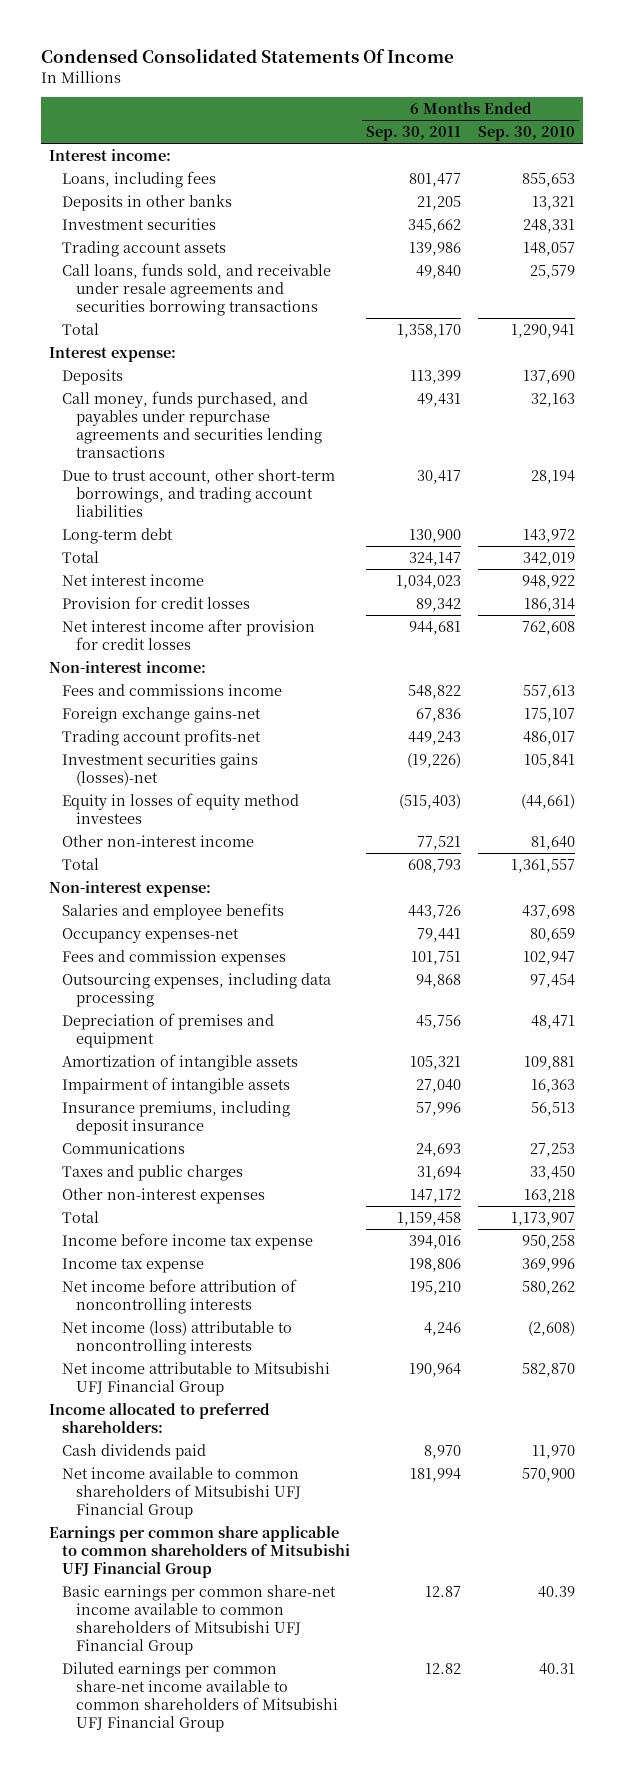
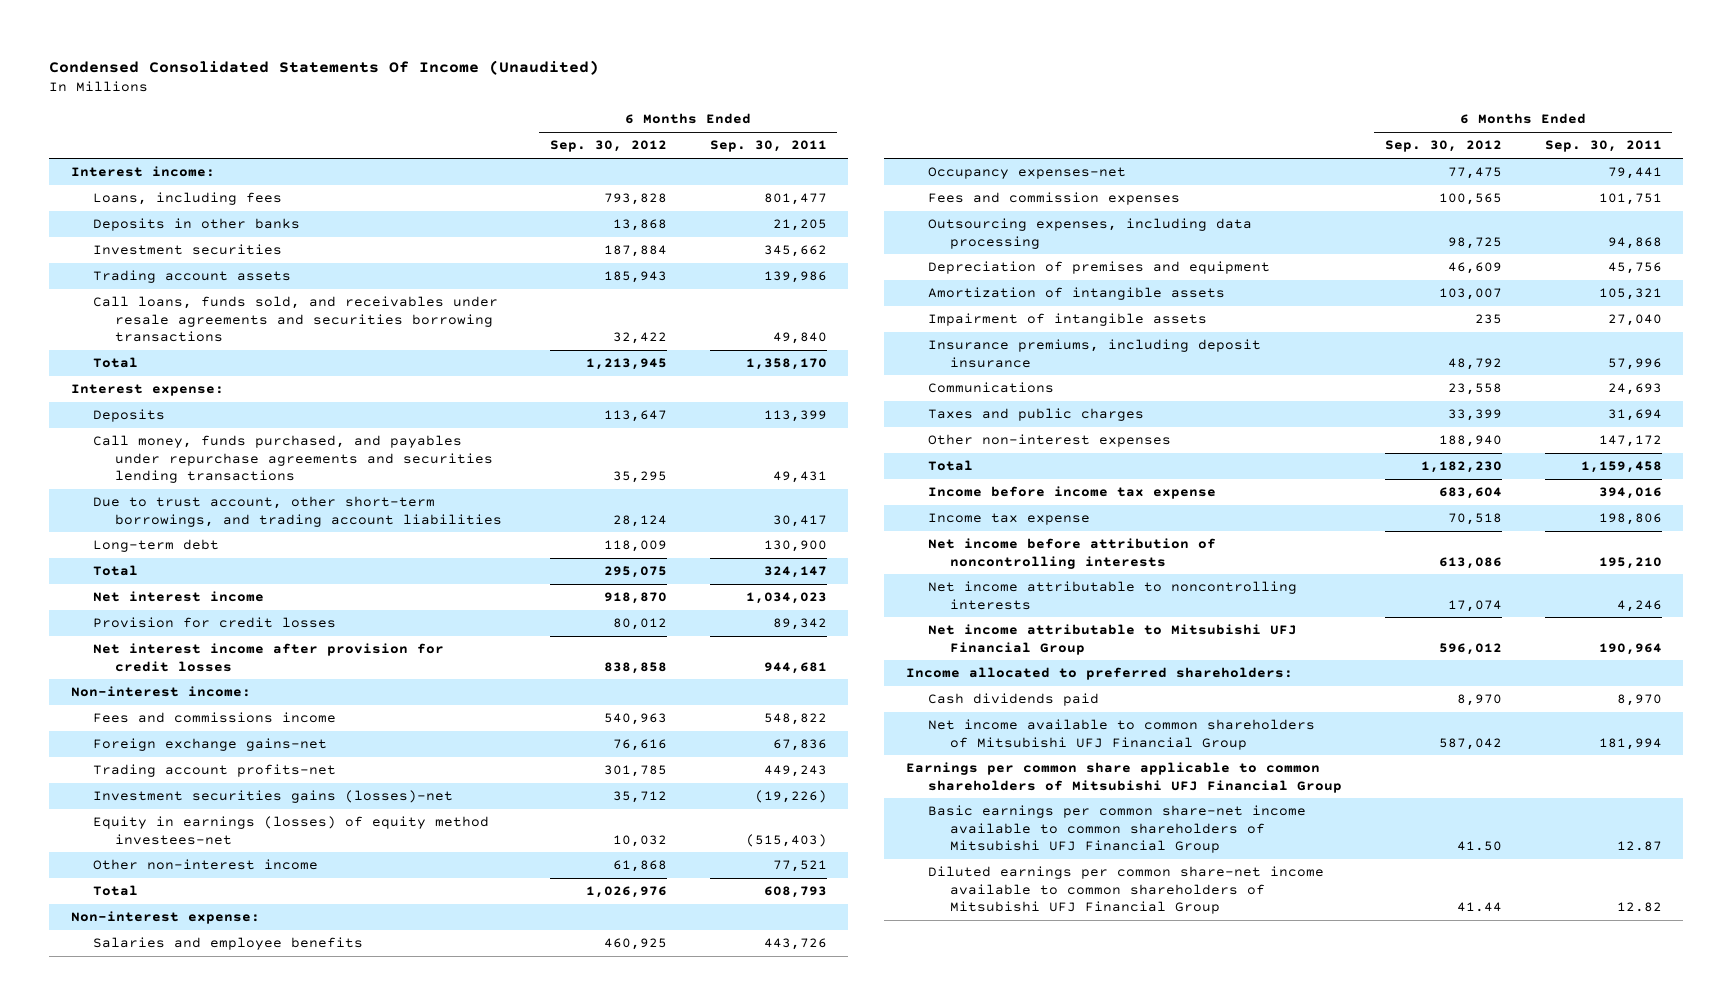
- Condensed Consolidated Statements Of Income
+ Condensed Consolidated Statements Of Income (Unaudited)
- | 6 Months Ended Sep. 30, 2011 | 6 Months Ended Sep. 30, 2010
+ | 6 Months Ended Sep. 30, 2012 | 6 Months Ended Sep. 30, 2011
- Call loans, funds sold, and receivable under resale agreements and securities borrowing transactions | 49,840 | 25,579
+ Call loans, funds sold, and receivables under resale agreements and securities borrowing transactions | 32,422 | 49,840
- Equity in losses of equity method investees | (515,403) | (44,661)
+ Equity in earnings (losses) of equity method investees-net | 10,032 | (515,403)
- Net income (loss) attributable to noncontrolling interests | 4,246 | (2,608)
+ Net income attributable to noncontrolling interests | 17,074 | 4,246

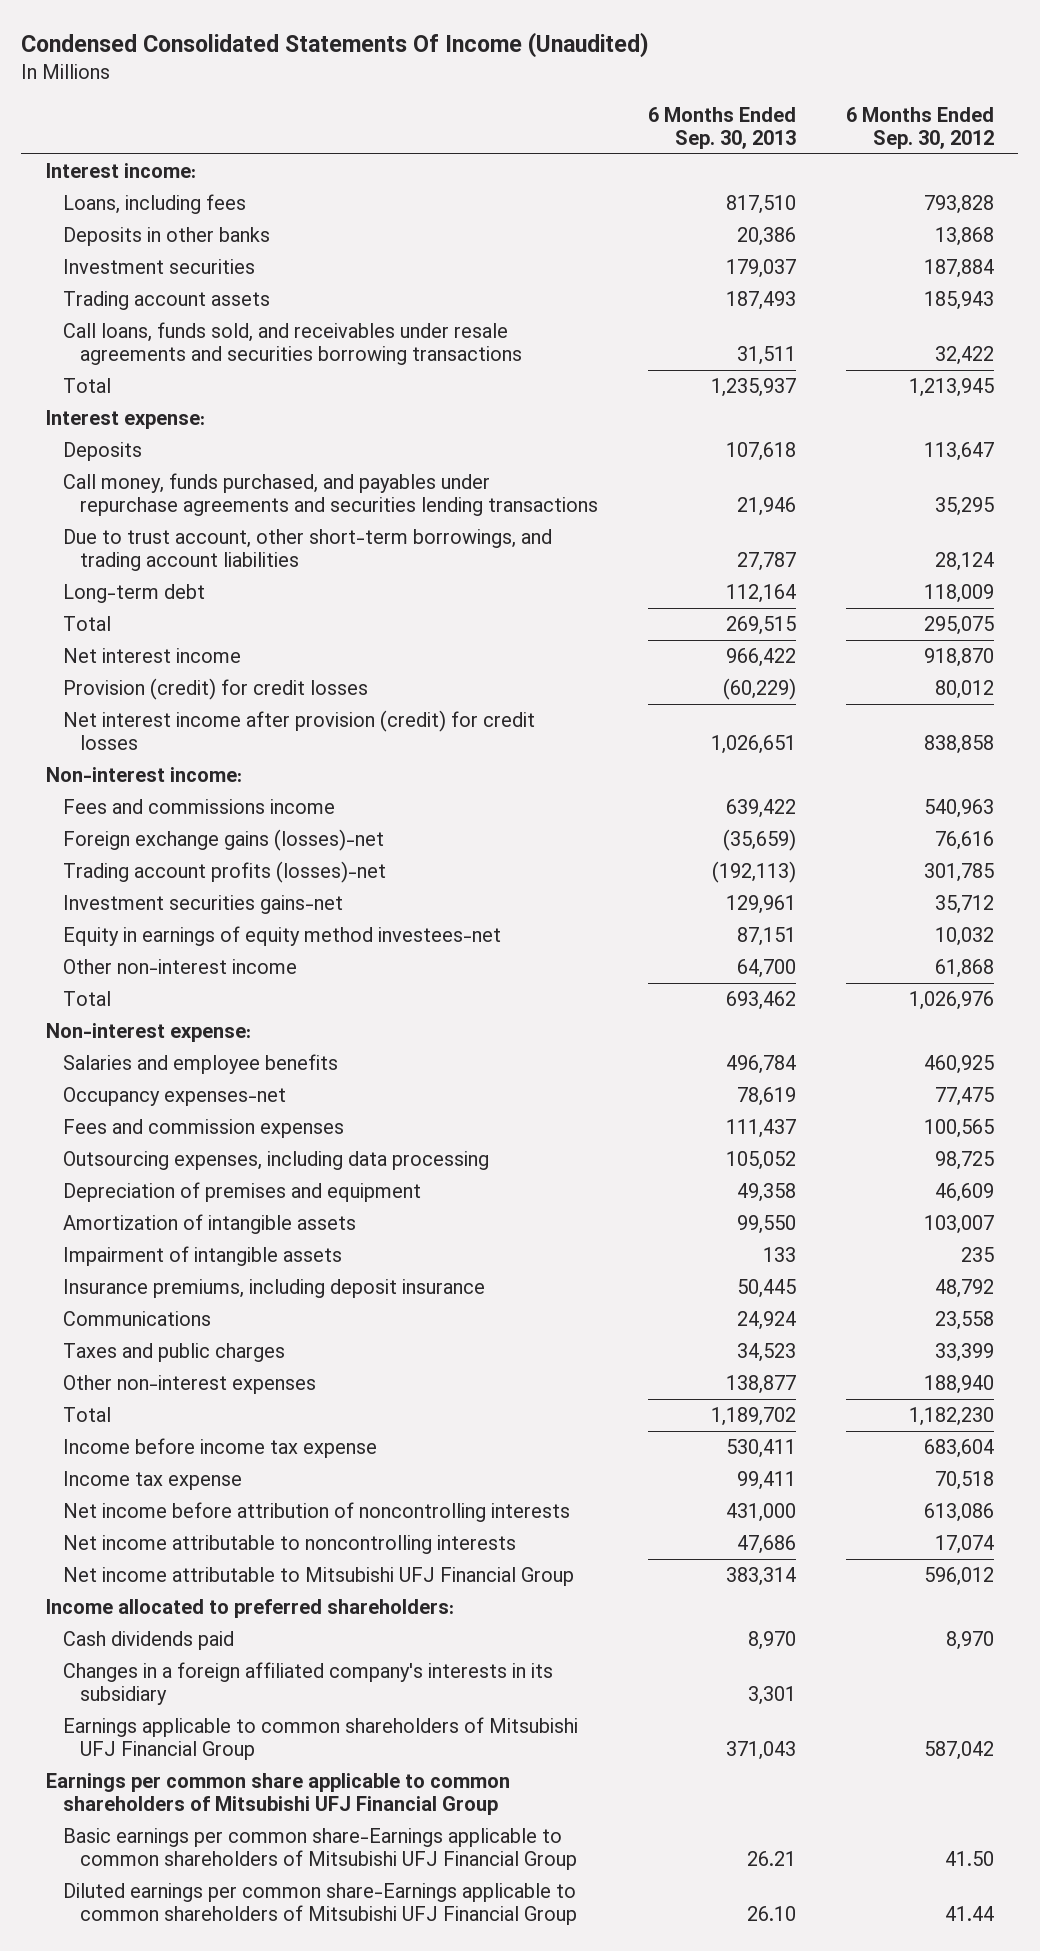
- | 6 Months Ended Sep. 30, 2012 | 6 Months Ended Sep. 30, 2011
+ | 6 Months Ended Sep. 30, 2013 | 6 Months Ended Sep. 30, 2012
- Provision for credit losses | 80,012 | 89,342
- Net interest income after provision for credit losses | 838,858 | 944,681
+ Provision (credit) for credit losses | (60,229) | 80,012
+ Net interest income after provision (credit) for credit losses | 1,026,651 | 838,858
- Foreign exchange gains-net | 76,616 | 67,836
- Trading account profits-net | 301,785 | 449,243
- Investment securities gains (losses)-net | 35,712 | (19,226)
- Equity in earnings (losses) of equity method investees-net | 10,032 | (515,403)
+ Foreign exchange gains (losses)-net | (35,659) | 76,616
+ Trading account profits (losses)-net | (192,113) | 301,785
+ Investment securities gains-net | 129,961 | 35,712
+ Equity in earnings of equity method investees-net | 87,151 | 10,032
- Net income available to common shareholders of Mitsubishi UFJ Financial Group | 587,042 | 181,994
+ Changes in a foreign affiliated company's interests in its subsidiary | 3,301 |
+ Earnings applicable to common shareholders of Mitsubishi UFJ Financial Group | 371,043 | 587,042
- Basic earnings per common share-net income available to common shareholders of Mitsubishi UFJ Financial Group | 41.50 | 12.87
- Diluted earnings per common share-net income available to common shareholders of Mitsubishi UFJ Financial Group | 41.44 | 12.82
+ Basic earnings per common share-Earnings applicable to common shareholders of Mitsubishi UFJ Financial Group | 26.21 | 41.50
+ Diluted earnings per common share-Earnings applicable to common shareholders of Mitsubishi UFJ Financial Group | 26.10 | 41.44

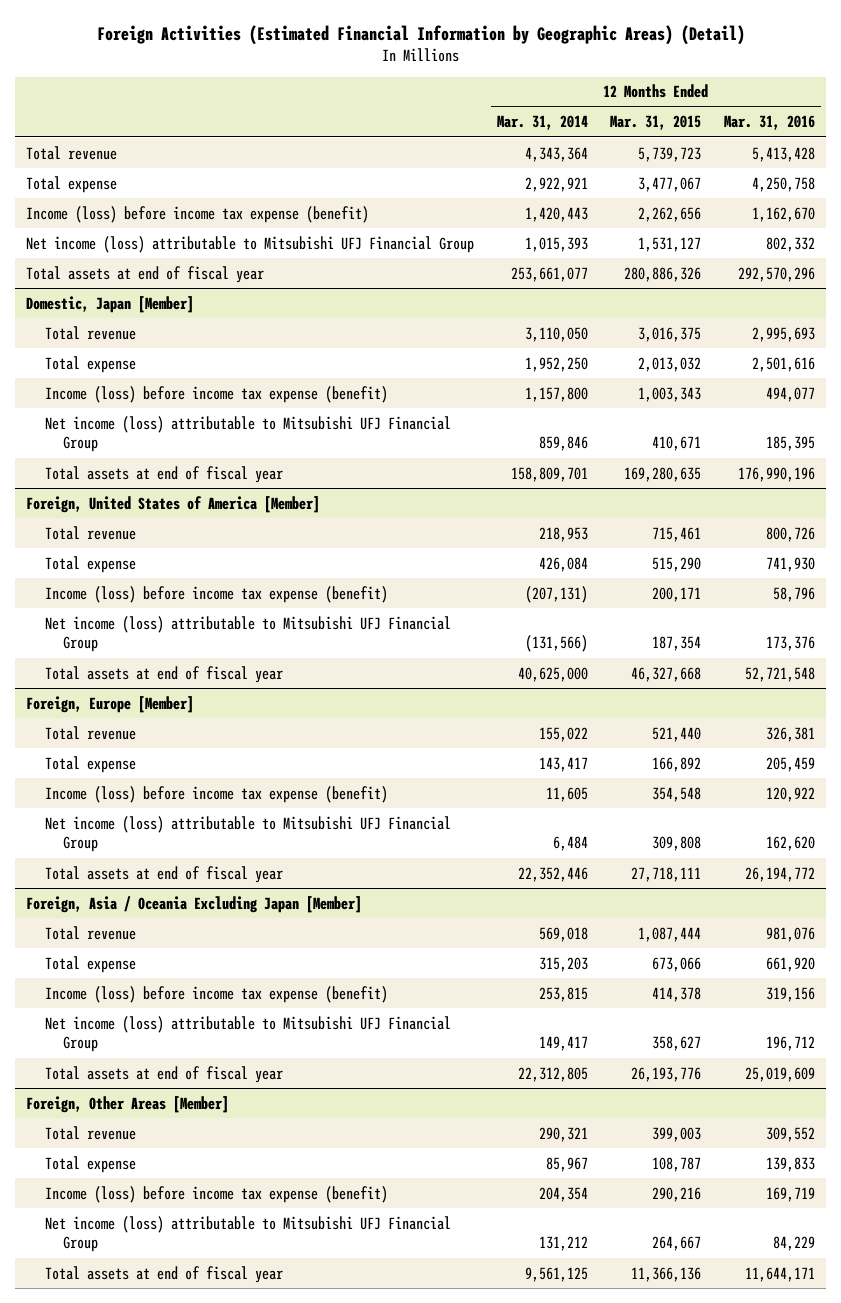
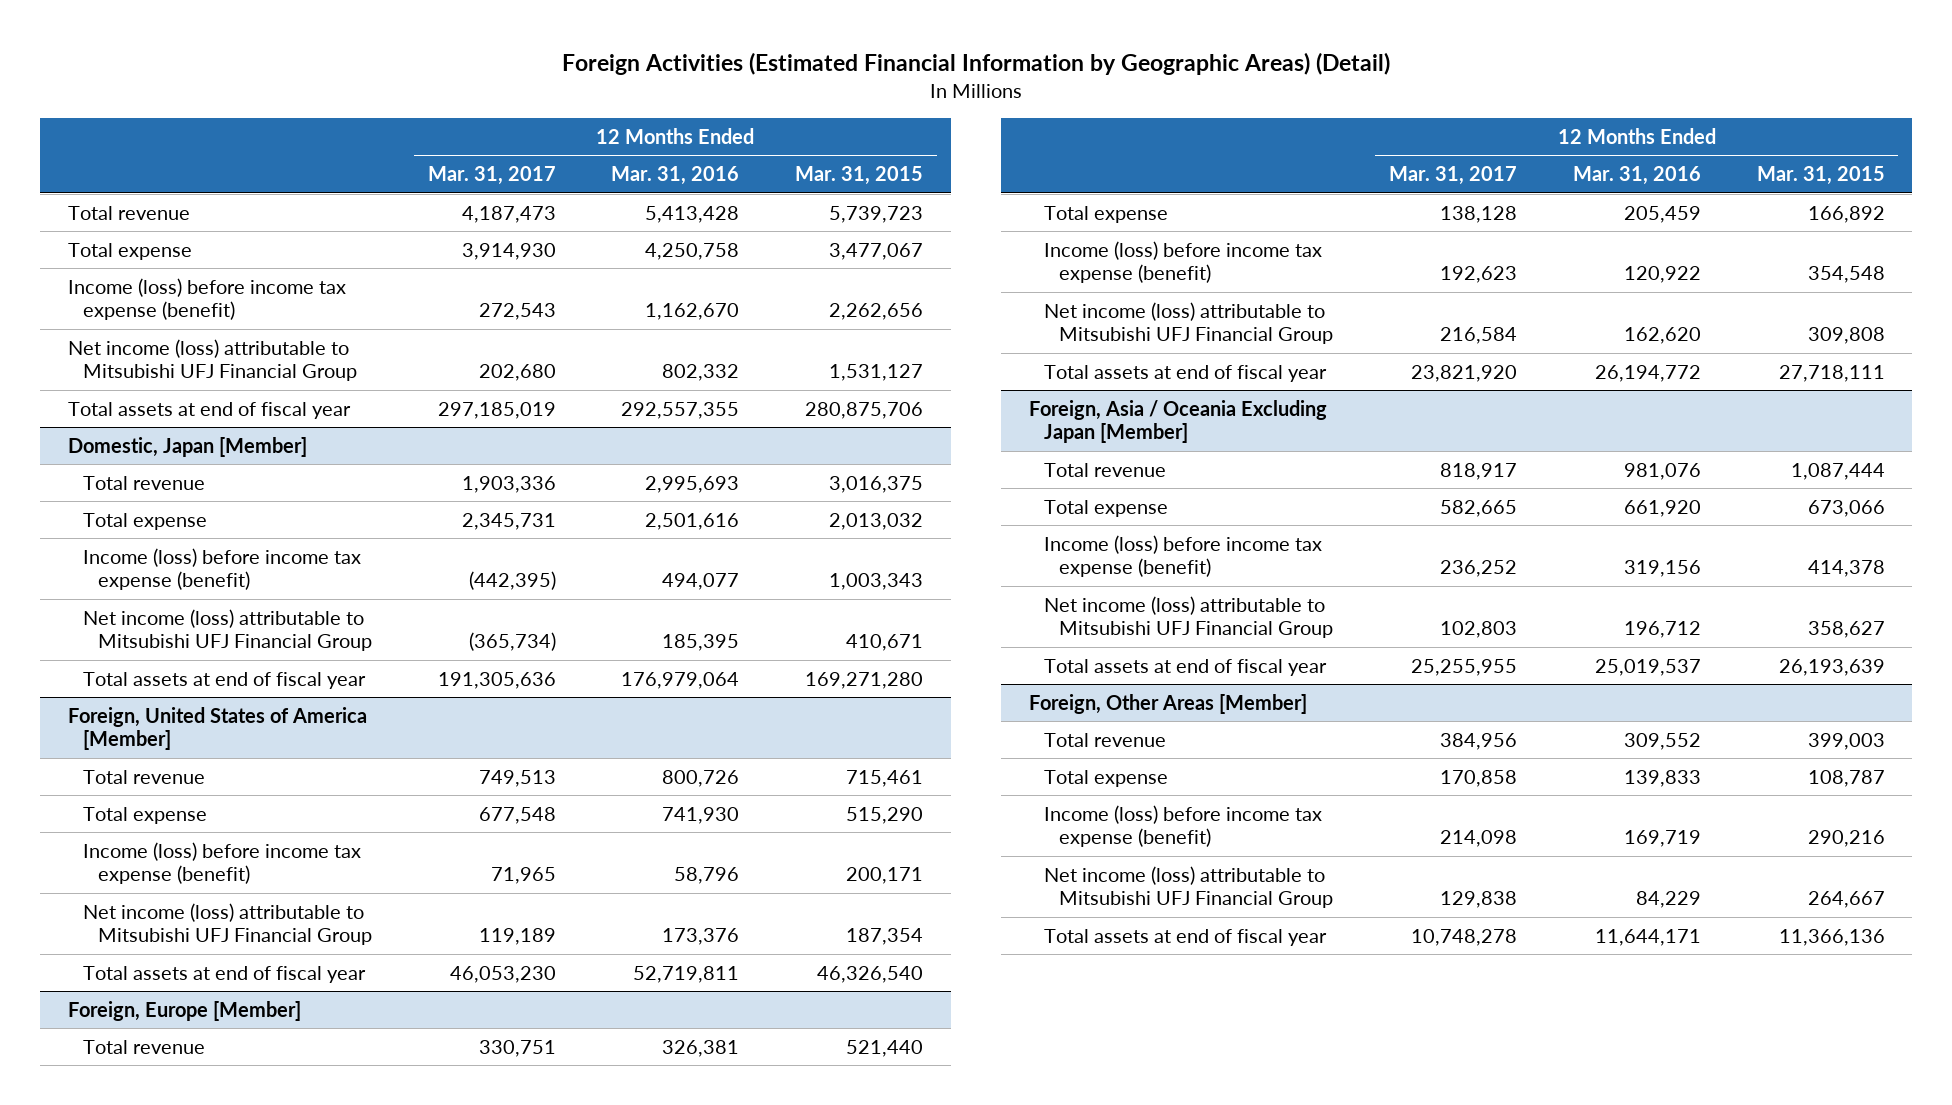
- | 12 Months Ended Mar. 31, 2014 | 12 Months Ended Mar. 31, 2015 | 12 Months Ended Mar. 31, 2016
+ | 12 Months Ended Mar. 31, 2017 | 12 Months Ended Mar. 31, 2016 | 12 Months Ended Mar. 31, 2015
- Total assets at end of fiscal year | 253,661,077 | 280,886,326 | 292,570,296
+ Total assets at end of fiscal year | 297,185,019 | 292,557,355 | 280,875,706
@ Domestic, Japan [Member]
- Total assets at end of fiscal year | 158,809,701 | 169,280,635 | 176,990,196
+ Total assets at end of fiscal year | 191,305,636 | 176,979,064 | 169,271,280
@ Foreign, United States of America [Member]
- Total assets at end of fiscal year | 40,625,000 | 46,327,668 | 52,721,548
+ Total assets at end of fiscal year | 46,053,230 | 52,719,811 | 46,326,540
@ Foreign, Asia / Oceania Excluding Japan [Member]
- Total assets at end of fiscal year | 22,312,805 | 26,193,776 | 25,019,609
+ Total assets at end of fiscal year | 25,255,955 | 25,019,537 | 26,193,639

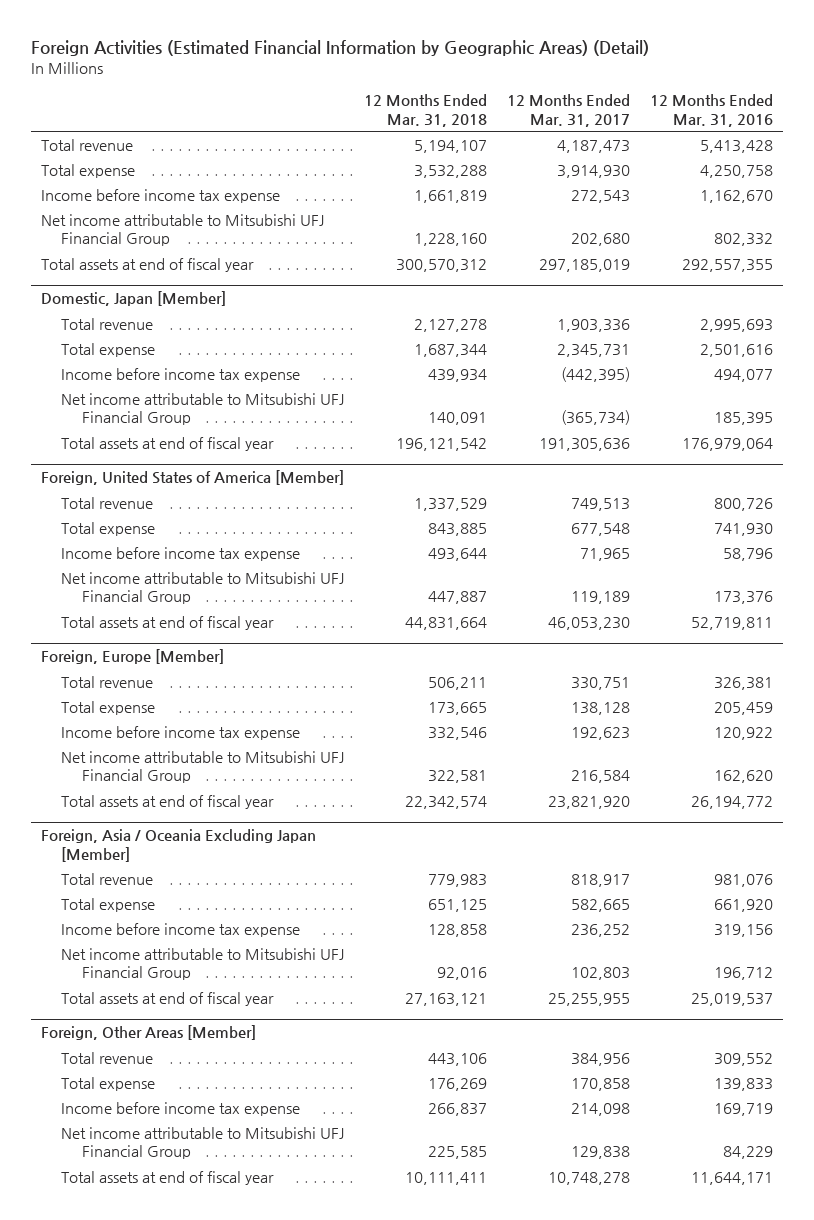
- | 12 Months Ended Mar. 31, 2017 | 12 Months Ended Mar. 31, 2016 | 12 Months Ended Mar. 31, 2015
+ | 12 Months Ended Mar. 31, 2018 | 12 Months Ended Mar. 31, 2017 | 12 Months Ended Mar. 31, 2016
- Income (loss) before income tax expense (benefit) | 272,543 | 1,162,670 | 2,262,656
- Net income (loss) attributable to Mitsubishi UFJ Financial Group | 202,680 | 802,332 | 1,531,127
+ Income before income tax expense | 1,661,819 | 272,543 | 1,162,670
+ Net income attributable to Mitsubishi UFJ Financial Group | 1,228,160 | 202,680 | 802,332
@ Domestic, Japan [Member]
- Income (loss) before income tax expense (benefit) | (442,395) | 494,077 | 1,003,343
- Net income (loss) attributable to Mitsubishi UFJ Financial Group | (365,734) | 185,395 | 410,671
+ Income before income tax expense | 439,934 | (442,395) | 494,077
+ Net income attributable to Mitsubishi UFJ Financial Group | 140,091 | (365,734) | 185,395
@ Foreign, United States of America [Member]
- Income (loss) before income tax expense (benefit) | 71,965 | 58,796 | 200,171
- Net income (loss) attributable to Mitsubishi UFJ Financial Group | 119,189 | 173,376 | 187,354
+ Income before income tax expense | 493,644 | 71,965 | 58,796
+ Net income attributable to Mitsubishi UFJ Financial Group | 447,887 | 119,189 | 173,376
@ Foreign, Europe [Member]
- Income (loss) before income tax expense (benefit) | 192,623 | 120,922 | 354,548
- Net income (loss) attributable to Mitsubishi UFJ Financial Group | 216,584 | 162,620 | 309,808
+ Income before income tax expense | 332,546 | 192,623 | 120,922
+ Net income attributable to Mitsubishi UFJ Financial Group | 322,581 | 216,584 | 162,620
@ Foreign, Asia / Oceania Excluding Japan [Member]
- Income (loss) before income tax expense (benefit) | 236,252 | 319,156 | 414,378
- Net income (loss) attributable to Mitsubishi UFJ Financial Group | 102,803 | 196,712 | 358,627
+ Income before income tax expense | 128,858 | 236,252 | 319,156
+ Net income attributable to Mitsubishi UFJ Financial Group | 92,016 | 102,803 | 196,712
@ Foreign, Other Areas [Member]
- Income (loss) before income tax expense (benefit) | 214,098 | 169,719 | 290,216
- Net income (loss) attributable to Mitsubishi UFJ Financial Group | 129,838 | 84,229 | 264,667
+ Income before income tax expense | 266,837 | 214,098 | 169,719
+ Net income attributable to Mitsubishi UFJ Financial Group | 225,585 | 129,838 | 84,229

